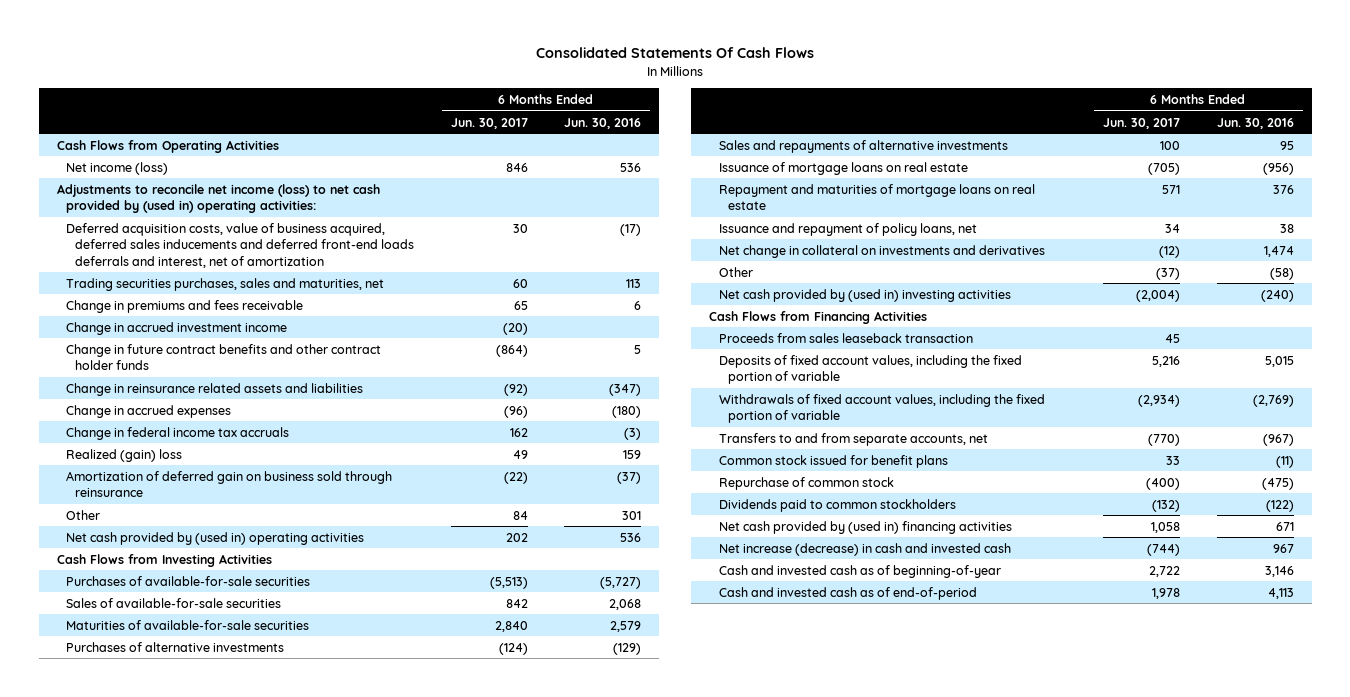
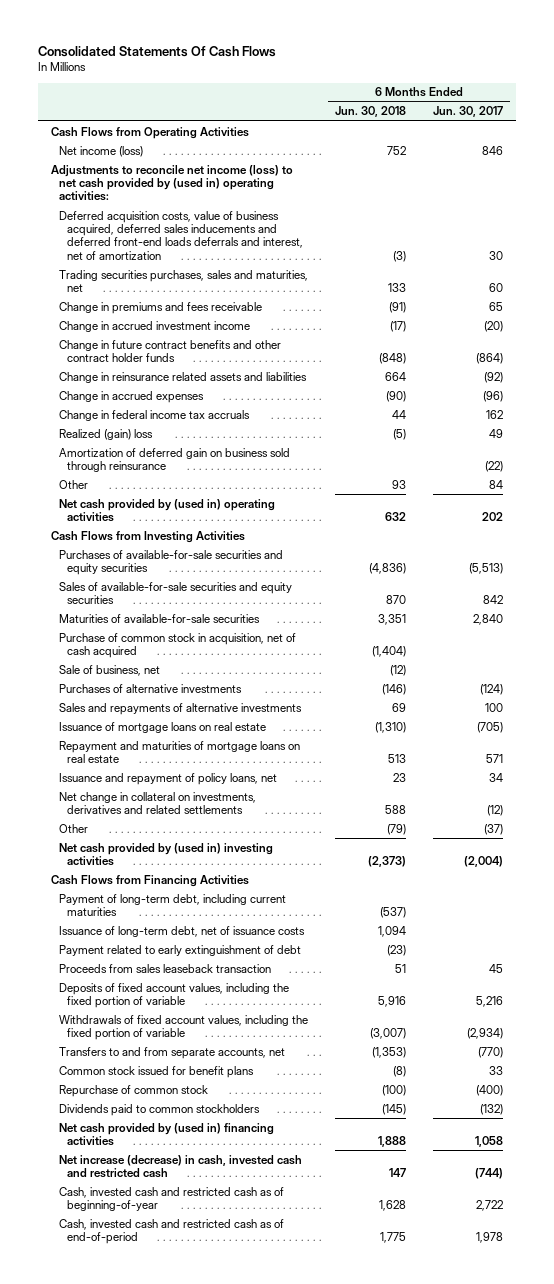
- | 6 Months Ended Jun. 30, 2017 | 6 Months Ended Jun. 30, 2016
+ | 6 Months Ended Jun. 30, 2018 | 6 Months Ended Jun. 30, 2017
- Purchases of available-for-sale securities | (5,513) | (5,727)
- Sales of available-for-sale securities | 842 | 2,068
+ Purchases of available-for-sale securities and equity securities | (4,836) | (5,513)
+ Sales of available-for-sale securities and equity securities | 870 | 842
+ Purchase of common stock in acquisition, net of cash acquired | (1,404) |
+ Sale of business, net | (12) |
- Net change in collateral on investments and derivatives | (12) | 1,474
+ Net change in collateral on investments, derivatives and related settlements | 588 | (12)
+ Payment of long-term debt, including current maturities | (537) |
+ Issuance of long-term debt, net of issuance costs | 1,094 |
+ Payment related to early extinguishment of debt | (23) |
- Net increase (decrease) in cash and invested cash | (744) | 967
- Cash and invested cash as of beginning-of-year | 2,722 | 3,146
- Cash and invested cash as of end-of-period | 1,978 | 4,113
+ Net increase (decrease) in cash, invested cash and restricted cash | 147 | (744)
+ Cash, invested cash and restricted cash as of beginning-of-year | 1,628 | 2,722
+ Cash, invested cash and restricted cash as of end-of-period | 1,775 | 1,978

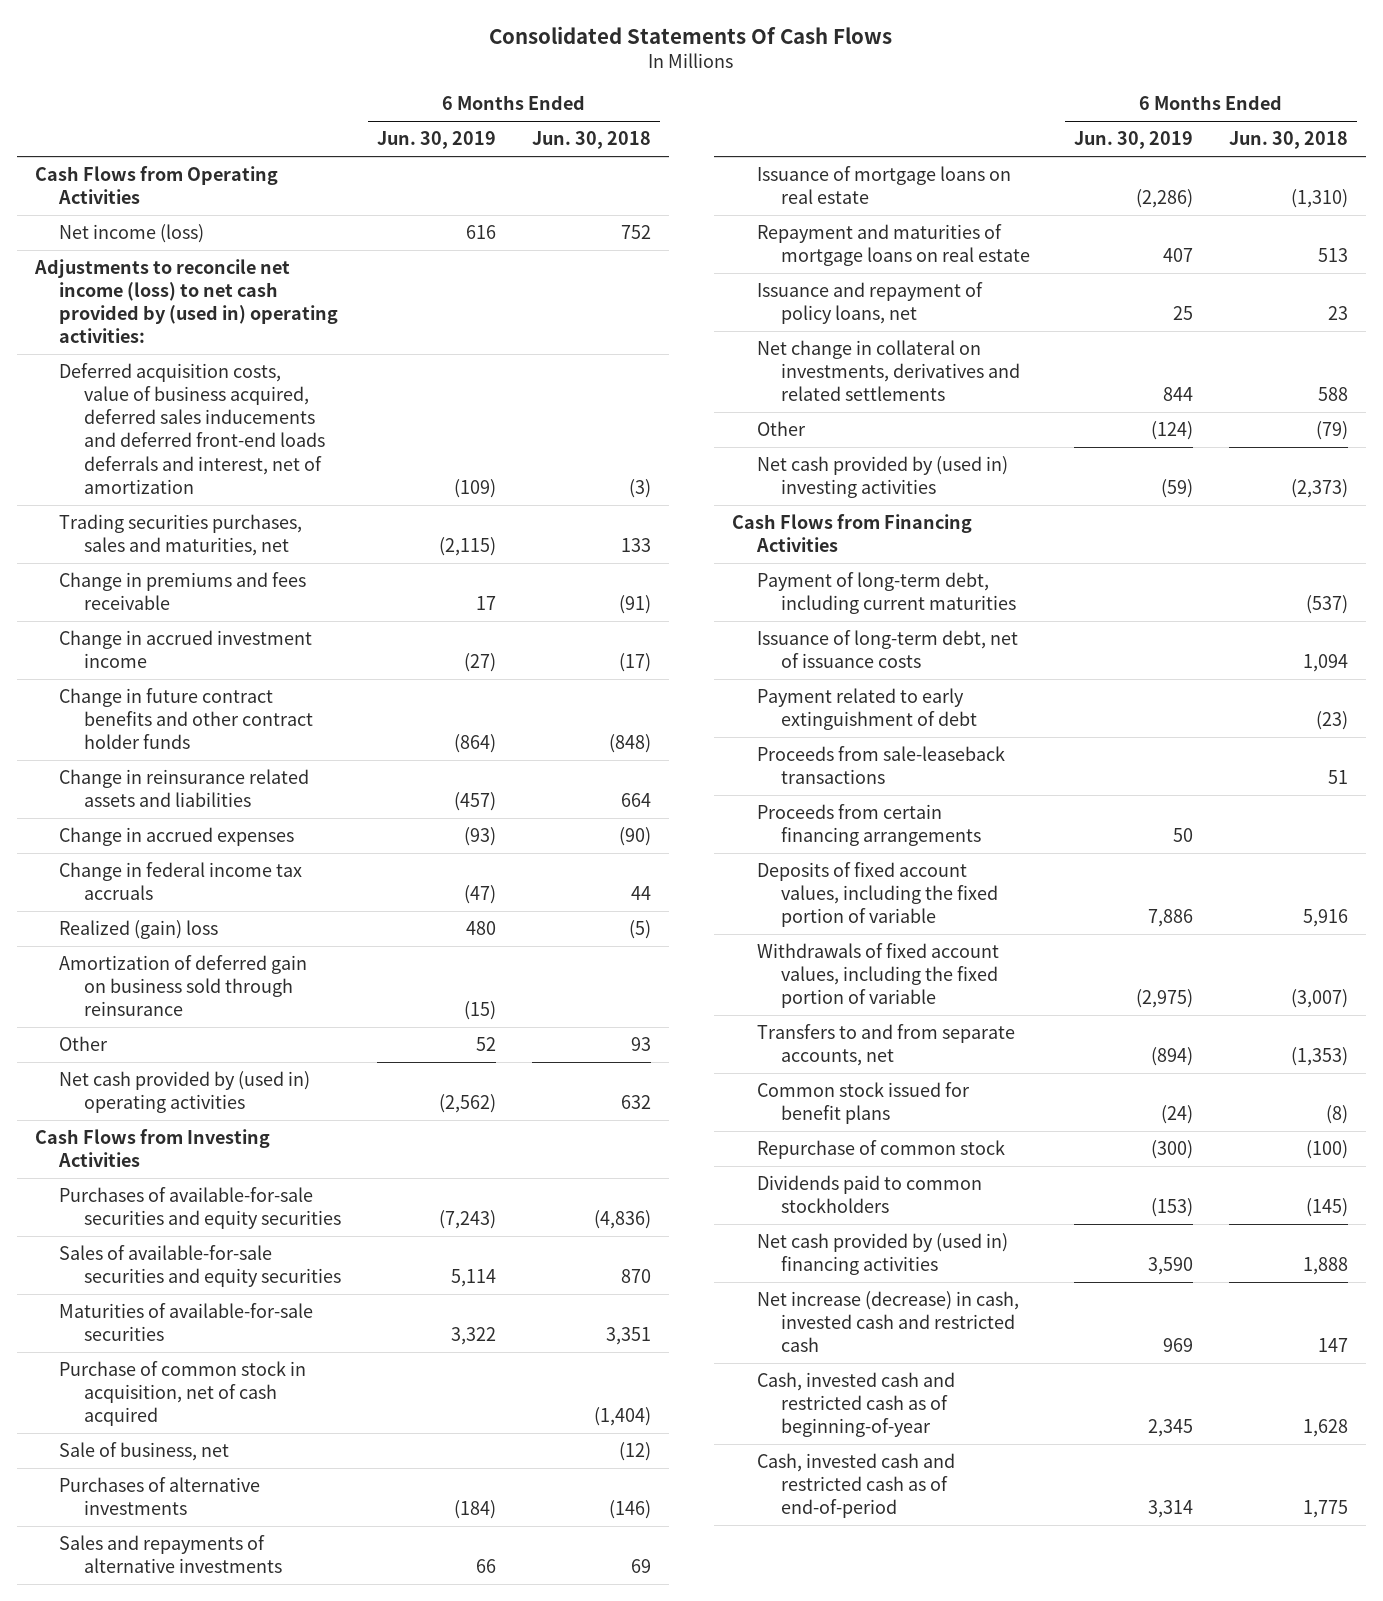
- | 6 Months Ended Jun. 30, 2018 | 6 Months Ended Jun. 30, 2017
+ | 6 Months Ended Jun. 30, 2019 | 6 Months Ended Jun. 30, 2018
- Proceeds from sales leaseback transaction | 51 | 45
+ Proceeds from sale-leaseback transactions | | 51
+ Proceeds from certain financing arrangements | 50 |

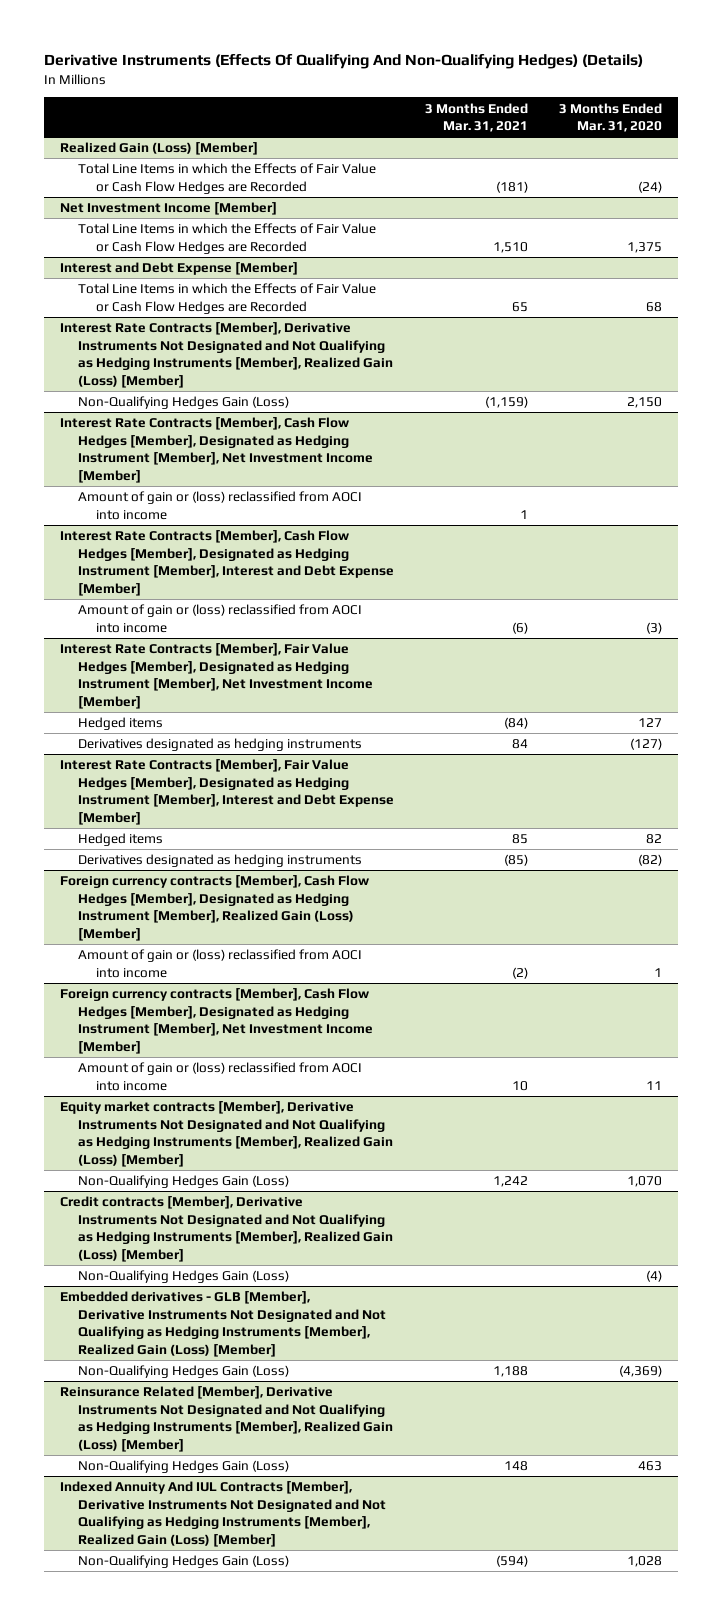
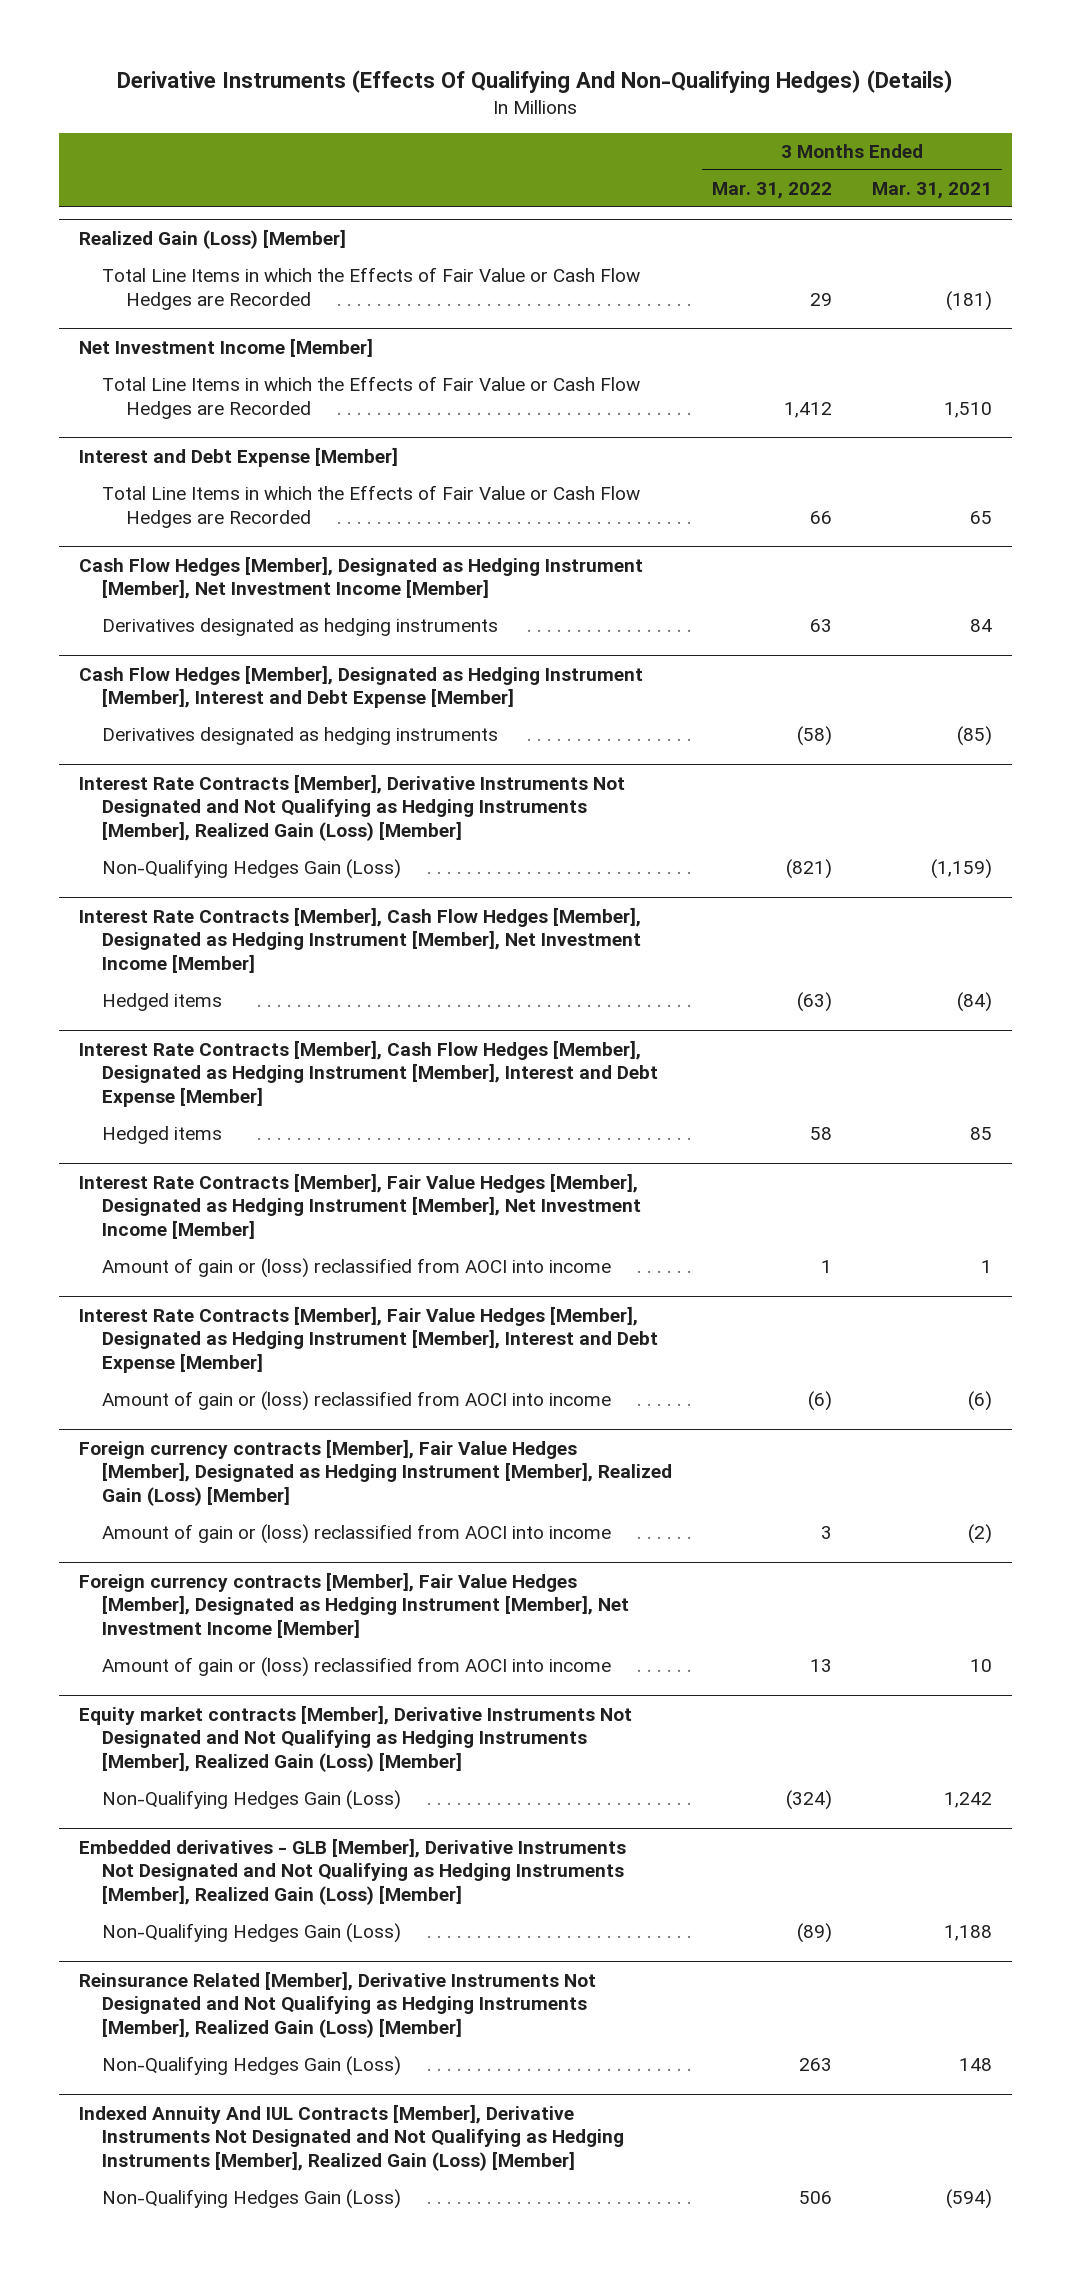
- | 3 Months Ended Mar. 31, 2021 | 3 Months Ended Mar. 31, 2020
+ | 3 Months Ended Mar. 31, 2022 | 3 Months Ended Mar. 31, 2021
+ Cash Flow Hedges [Member], Designated as Hedging Instrument [Member], Net Investment Income [Member]
+ Derivatives designated as hedging instruments | 63 | 84
+ Cash Flow Hedges [Member], Designated as Hedging Instrument [Member], Interest and Debt Expense [Member]
+ Derivatives designated as hedging instruments | (58) | (85)
@ Interest Rate Contracts [Member], Cash Flow Hedges [Member], Designated as Hedging Instrument [Member], Net Investment Income [Member]
- Amount of gain or (loss) reclassified from AOCI into income | 1 |
+ Hedged items | (63) | (84)
@ Interest Rate Contracts [Member], Cash Flow Hedges [Member], Designated as Hedging Instrument [Member], Interest and Debt Expense [Member]
- Amount of gain or (loss) reclassified from AOCI into income | (6) | (3)
+ Hedged items | 58 | 85
@ Interest Rate Contracts [Member], Fair Value Hedges [Member], Designated as Hedging Instrument [Member], Net Investment Income [Member]
- Hedged items | (84) | 127
- Derivatives designated as hedging instruments | 84 | (127)
+ Amount of gain or (loss) reclassified from AOCI into income | 1 | 1
@ Interest Rate Contracts [Member], Fair Value Hedges [Member], Designated as Hedging Instrument [Member], Interest and Debt Expense [Member]
- Hedged items | 85 | 82
- Derivatives designated as hedging instruments | (85) | (82)
- Foreign currency contracts [Member], Cash Flow Hedges [Member], Designated as Hedging Instrument [Member], Realized Gain (Loss) [Member]
@ Interest Rate Contracts [Member], Fair Value Hedges [Member], Designated as Hedging Instrument [Member], Interest and Debt Expense [Member]
+ Amount of gain or (loss) reclassified from AOCI into income | (6) | (6)
+ Foreign currency contracts [Member], Fair Value Hedges [Member], Designated as Hedging Instrument [Member], Realized Gain (Loss) [Member]
- Foreign currency contracts [Member], Cash Flow Hedges [Member], Designated as Hedging Instrument [Member], Net Investment Income [Member]
+ Foreign currency contracts [Member], Fair Value Hedges [Member], Designated as Hedging Instrument [Member], Net Investment Income [Member]
- Credit contracts [Member], Derivative Instruments Not Designated and Not Qualifying as Hedging Instruments [Member], Realized Gain (Loss) [Member]
- Non-Qualifying Hedges Gain (Loss) | | (4)

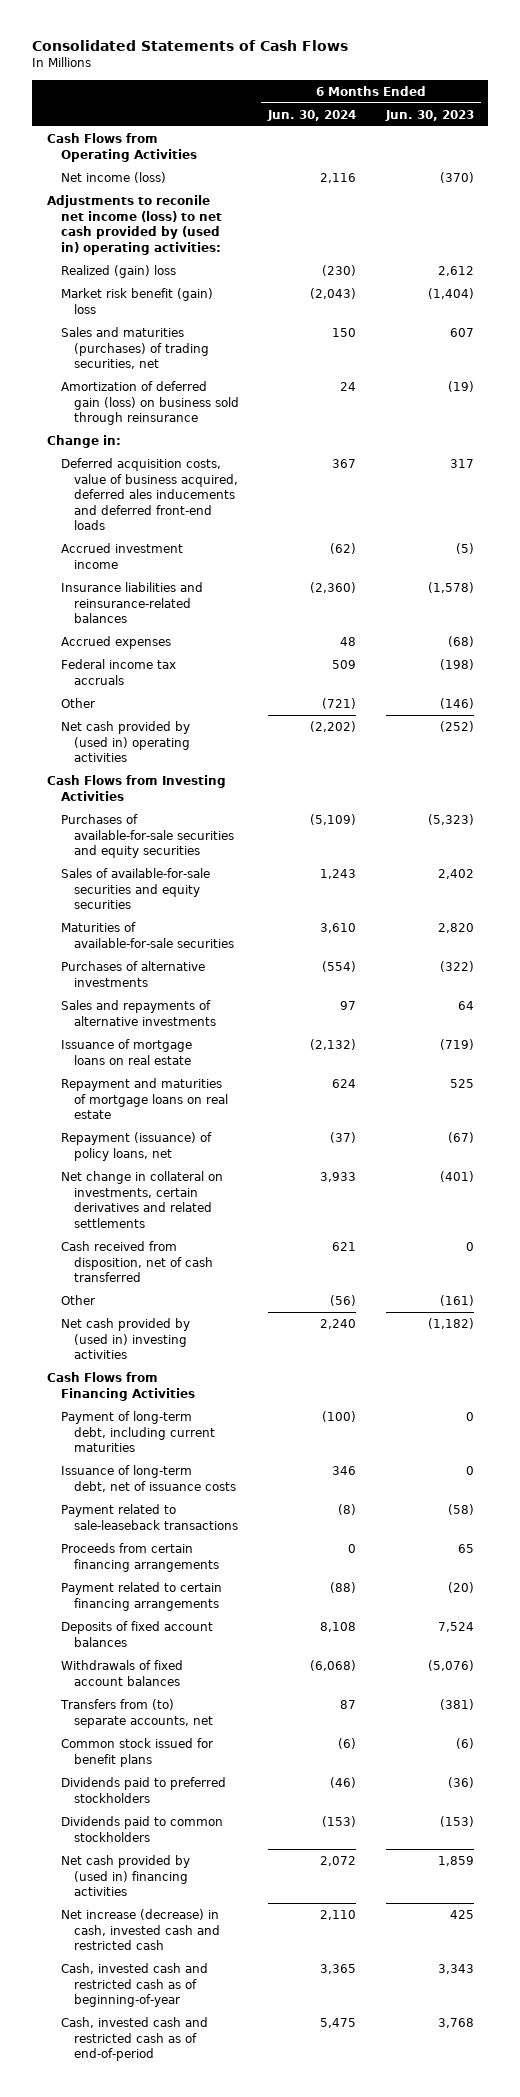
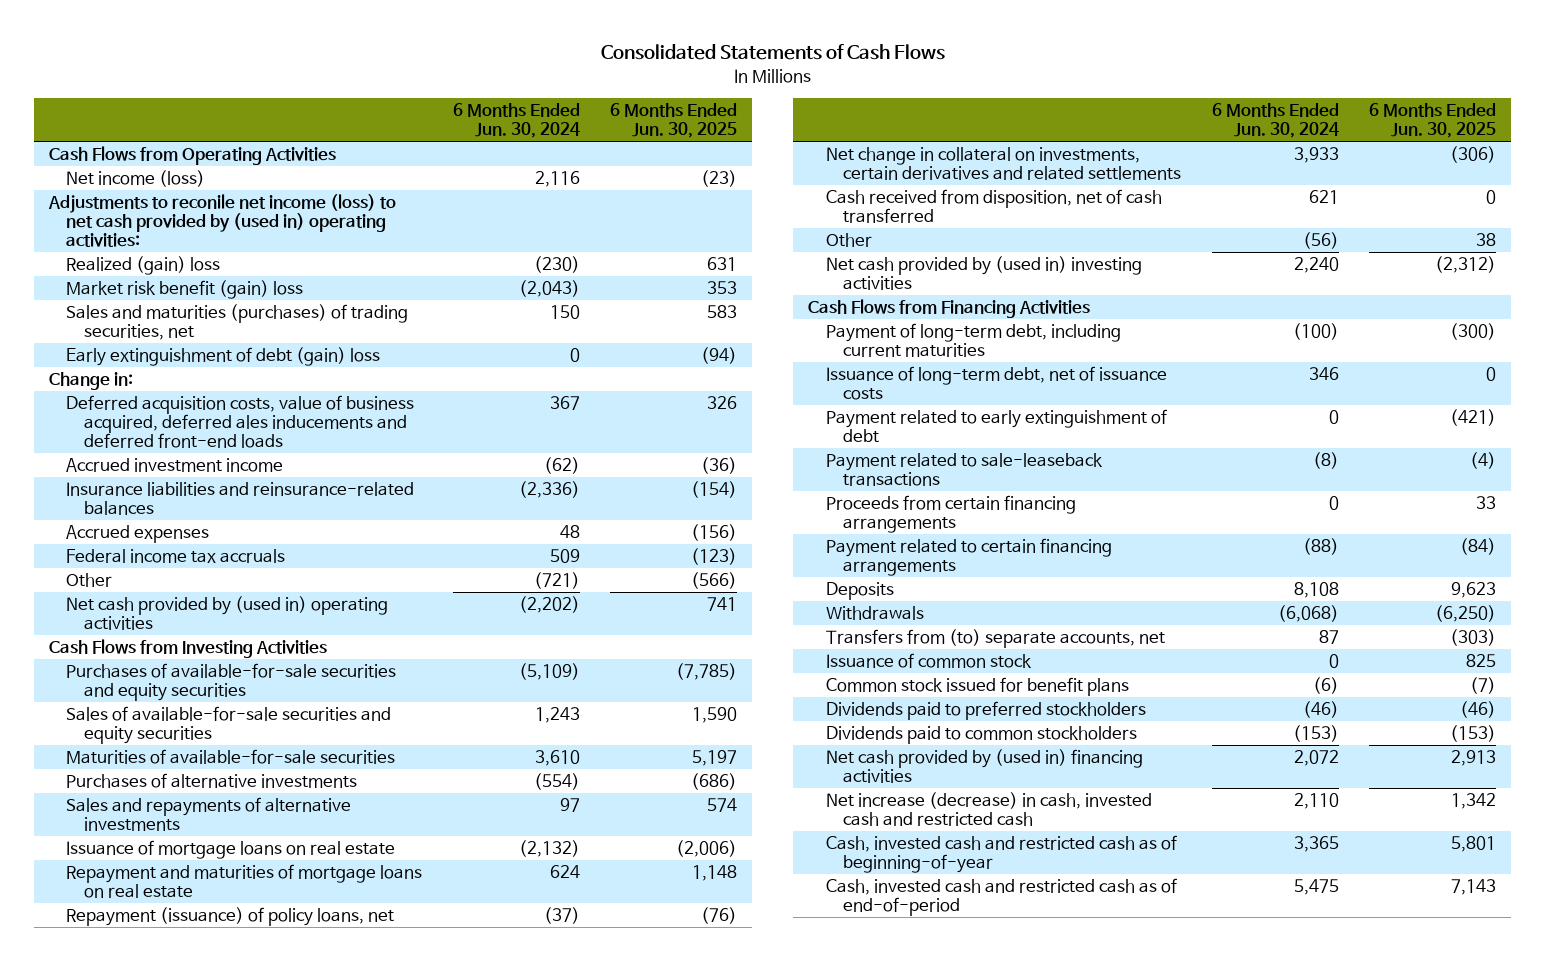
- | 6 Months Ended Jun. 30, 2024 | 6 Months Ended Jun. 30, 2023
+ | 6 Months Ended Jun. 30, 2024 | 6 Months Ended Jun. 30, 2025
- Amortization of deferred gain (loss) on business sold through reinsurance | 24 | (19)
+ Early extinguishment of debt (gain) loss | 0 | (94)
- Insurance liabilities and reinsurance-related balances | (2,360) | (1,578)
+ Insurance liabilities and reinsurance-related balances | (2,336) | (154)
+ Payment related to early extinguishment of debt | 0 | (421)
- Deposits of fixed account balances | 8,108 | 7,524
- Withdrawals of fixed account balances | (6,068) | (5,076)
+ Deposits | 8,108 | 9,623
+ Withdrawals | (6,068) | (6,250)
+ Issuance of common stock | 0 | 825

